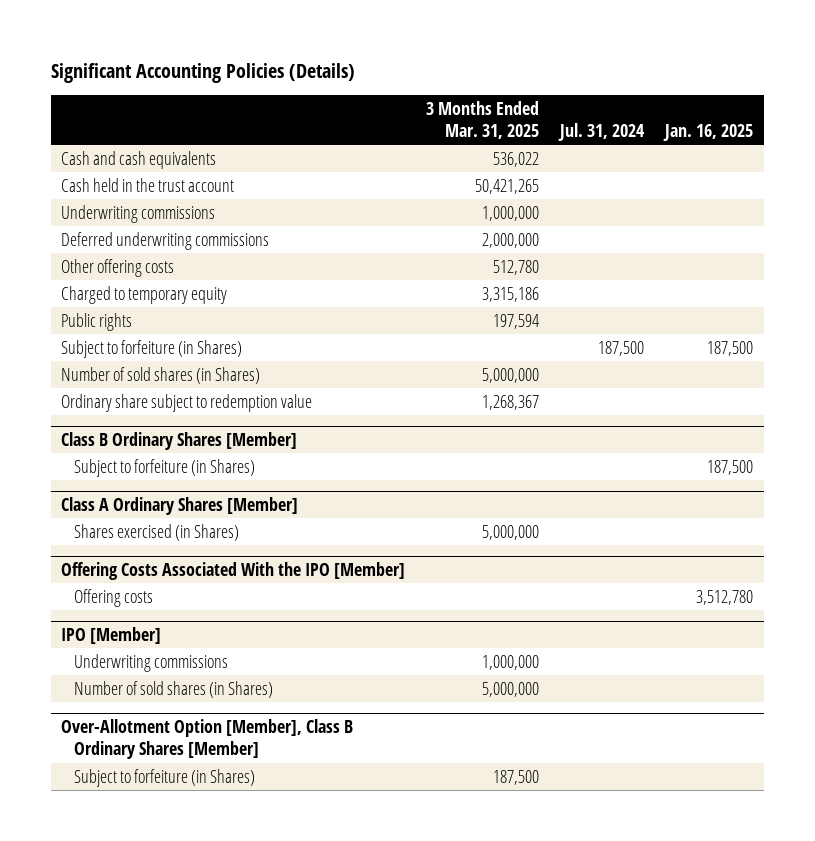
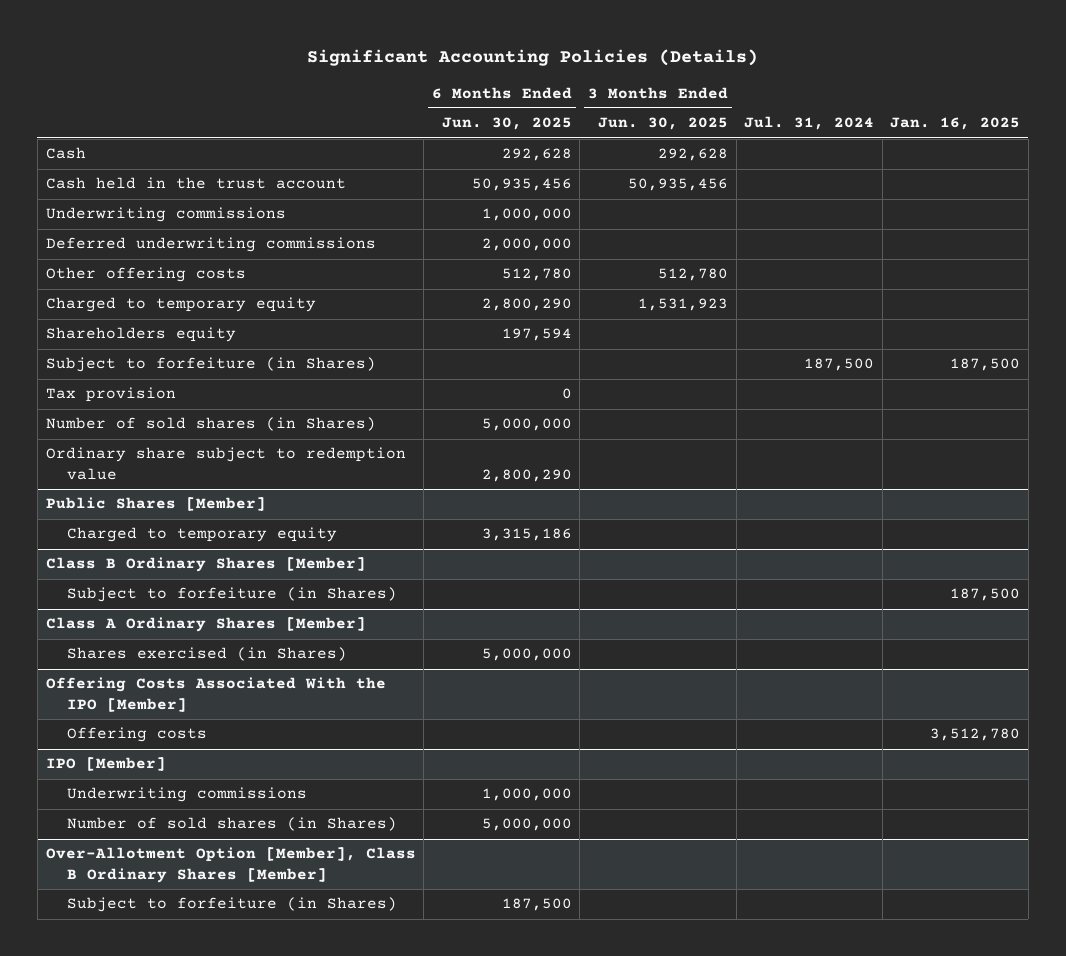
- | 3 Months Ended Mar. 31, 2025 | Jul. 31, 2024 | Jan. 16, 2025
+ | 6 Months Ended Jun. 30, 2025 | 3 Months Ended Jun. 30, 2025 | Jul. 31, 2024 | Jan. 16, 2025
- Cash and cash equivalents | 536,022 | |
+ Cash | 292,628 | 292,628 | |
- Public rights | 197,594 | |
+ Shareholders equity | 197,594 | | |
+ Tax provision | 0 | | |
+ Public Shares [Member]
+ Charged to temporary equity | 3,315,186 | | |

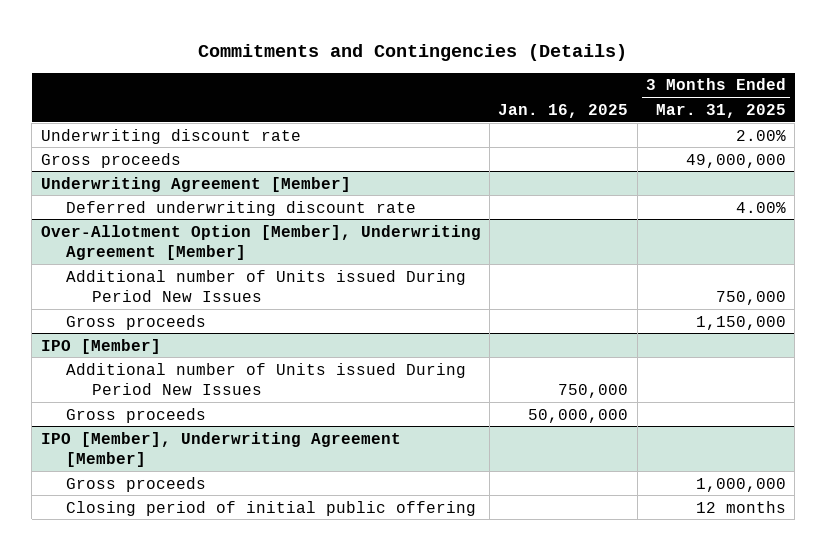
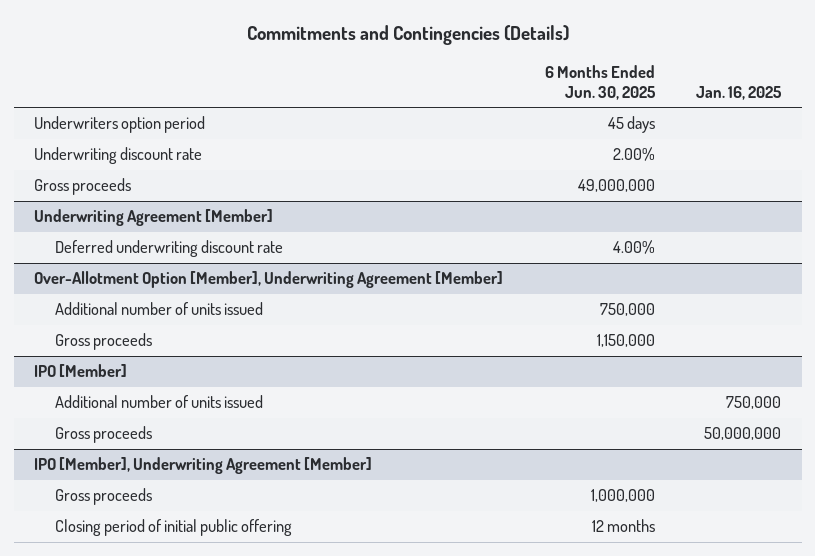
- | Jan. 16, 2025 | 3 Months Ended Mar. 31, 2025
+ | 6 Months Ended Jun. 30, 2025 | Jan. 16, 2025
+ Underwriters option period | 45 days |
@ Over-Allotment Option [Member], Underwriting Agreement [Member]
- Additional number of Units issued During Period New Issues | | 750,000
+ Additional number of units issued | 750,000 |
@ IPO [Member]
- Additional number of Units issued During Period New Issues | 750,000 |
+ Additional number of units issued | | 750,000

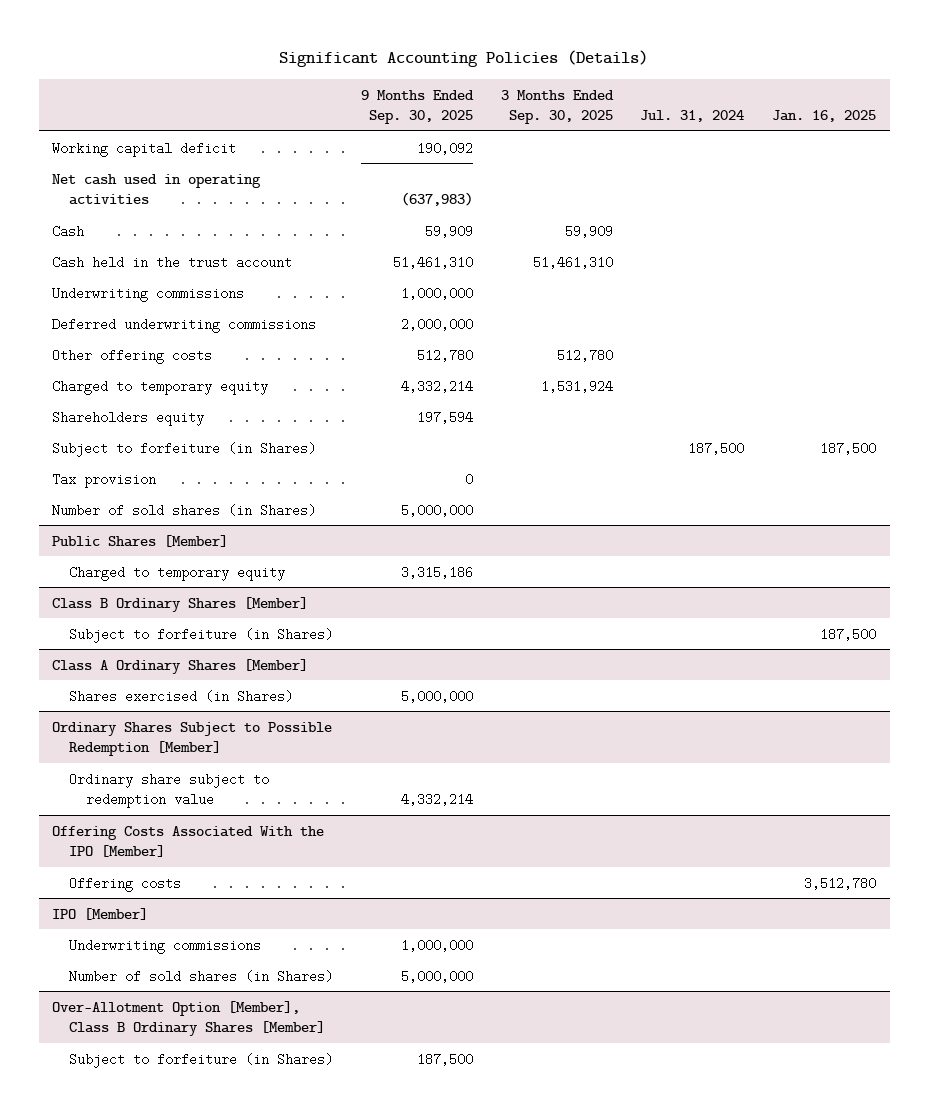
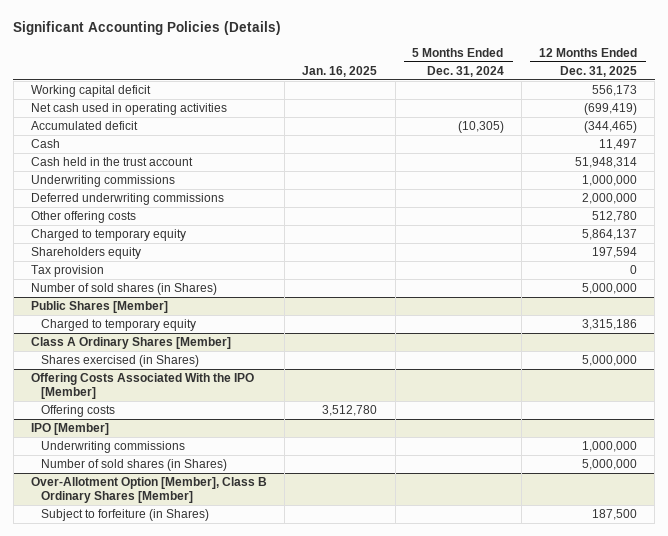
- | 9 Months Ended Sep. 30, 2025 | 3 Months Ended Sep. 30, 2025 | Jul. 31, 2024 | Jan. 16, 2025
+ | Jan. 16, 2025 | 5 Months Ended Dec. 31, 2024 | 12 Months Ended Dec. 31, 2025
+ Accumulated deficit | | (10,305) | (344,465)
- Subject to forfeiture (in Shares) | | | 187,500 | 187,500
- Class B Ordinary Shares [Member]
- Subject to forfeiture (in Shares) | | | | 187,500
- Ordinary Shares Subject to Possible Redemption [Member]
- Ordinary share subject to redemption value | 4,332,214 | | |

